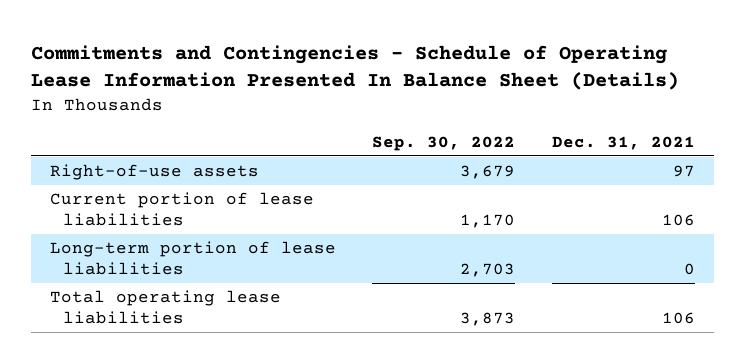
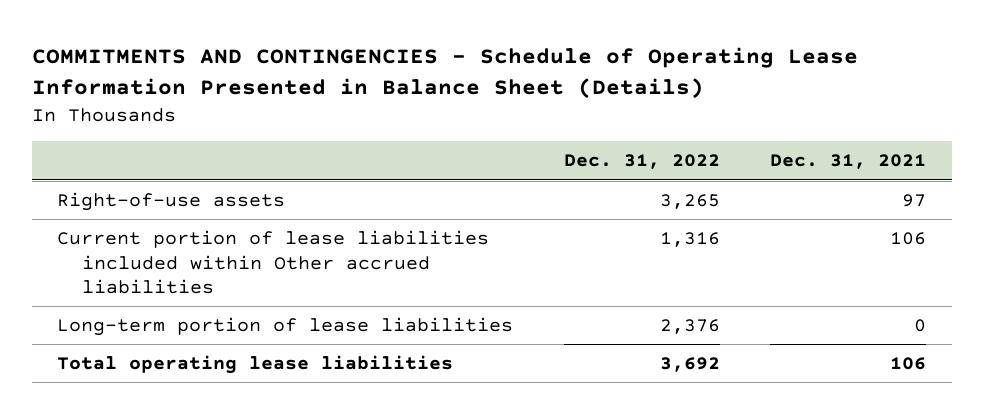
- Commitments and Contingencies - Schedule of Operating Lease Information Presented In Balance Sheet (Details)
+ COMMITMENTS AND CONTINGENCIES - Schedule of Operating Lease Information Presented in Balance Sheet (Details)
- | Sep. 30, 2022 | Dec. 31, 2021
+ | Dec. 31, 2022 | Dec. 31, 2021
- Current portion of lease liabilities | 1,170 | 106
+ Current portion of lease liabilities included within Other accrued liabilities | 1,316 | 106

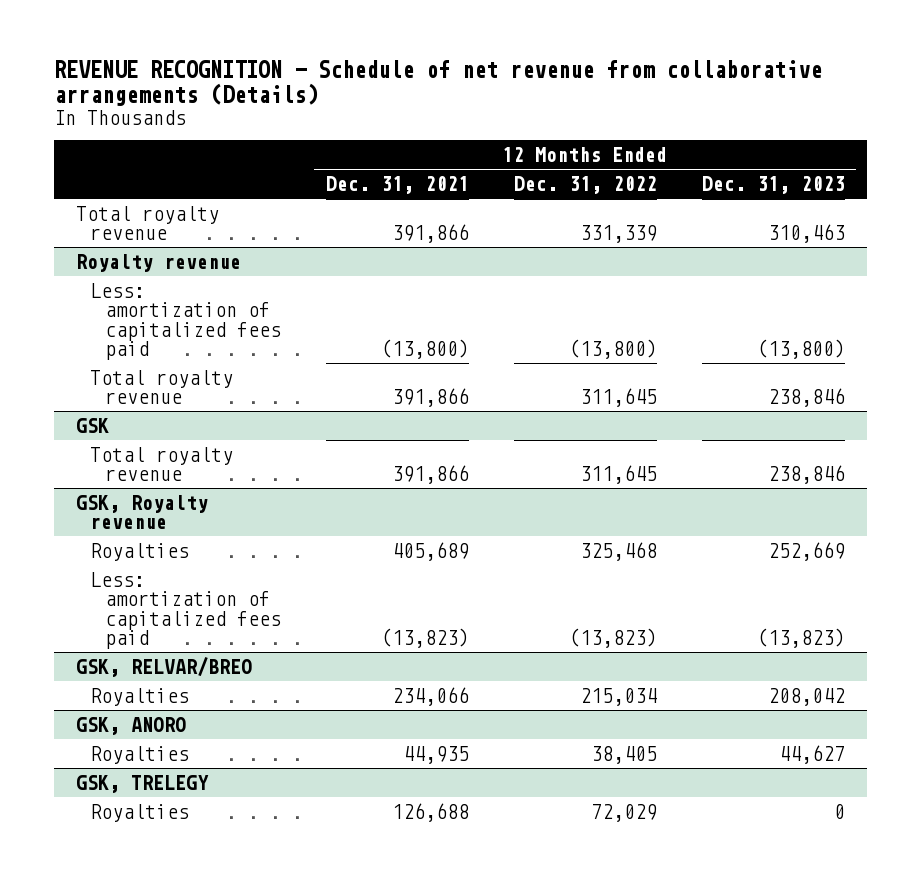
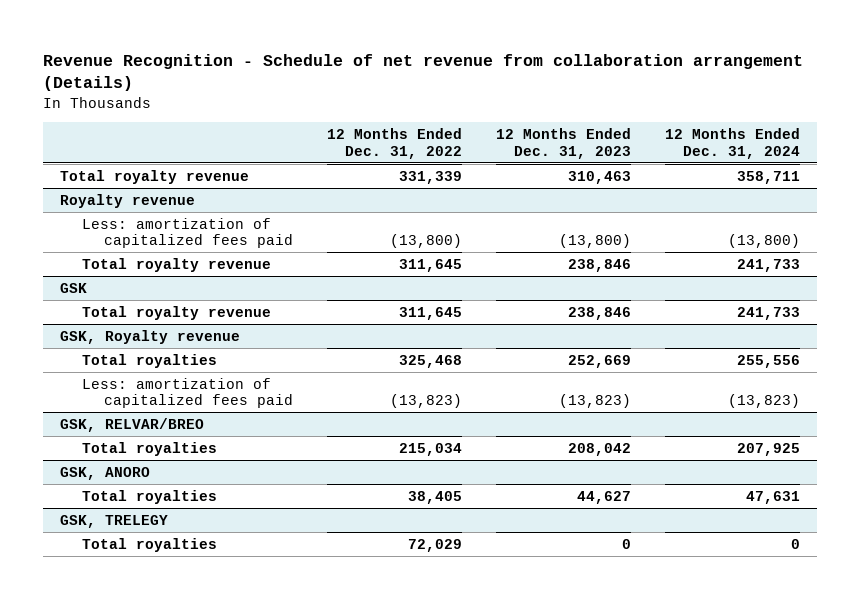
- REVENUE RECOGNITION - Schedule of net revenue from collaborative arrangements (Details)
+ Revenue Recognition - Schedule of net revenue from collaboration arrangement (Details)
- | 12 Months Ended Dec. 31, 2021 | 12 Months Ended Dec. 31, 2022 | 12 Months Ended Dec. 31, 2023
+ | 12 Months Ended Dec. 31, 2022 | 12 Months Ended Dec. 31, 2023 | 12 Months Ended Dec. 31, 2024
@ GSK, Royalty revenue
- Royalties | 405,689 | 325,468 | 252,669
+ Total royalties | 325,468 | 252,669 | 255,556
@ GSK, RELVAR/BREO
- Royalties | 234,066 | 215,034 | 208,042
+ Total royalties | 215,034 | 208,042 | 207,925
@ GSK, ANORO
- Royalties | 44,935 | 38,405 | 44,627
+ Total royalties | 38,405 | 44,627 | 47,631
@ GSK, TRELEGY
- Royalties | 126,688 | 72,029 | 0
+ Total royalties | 72,029 | 0 | 0

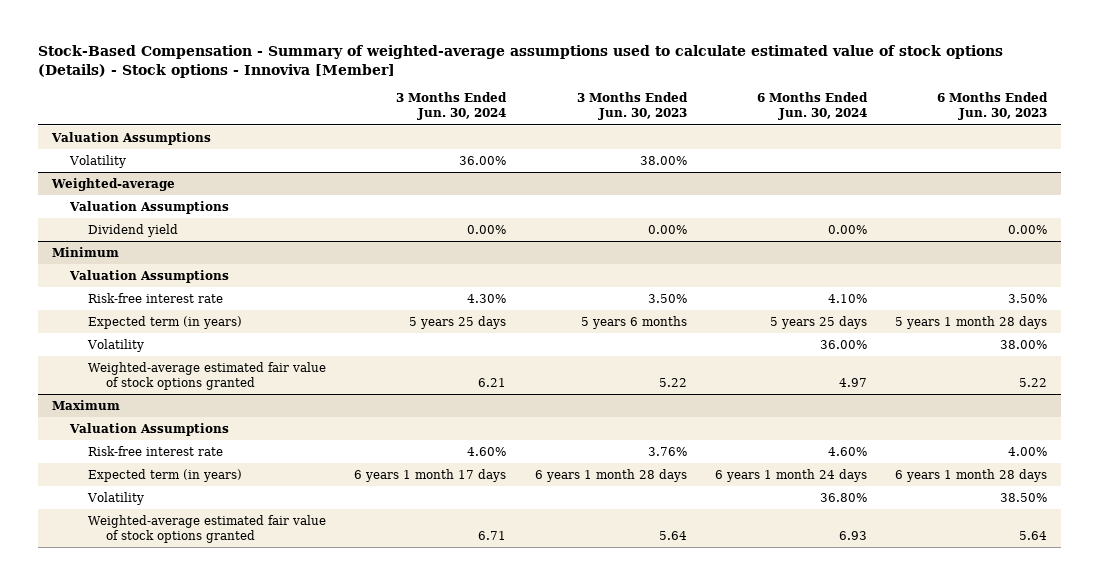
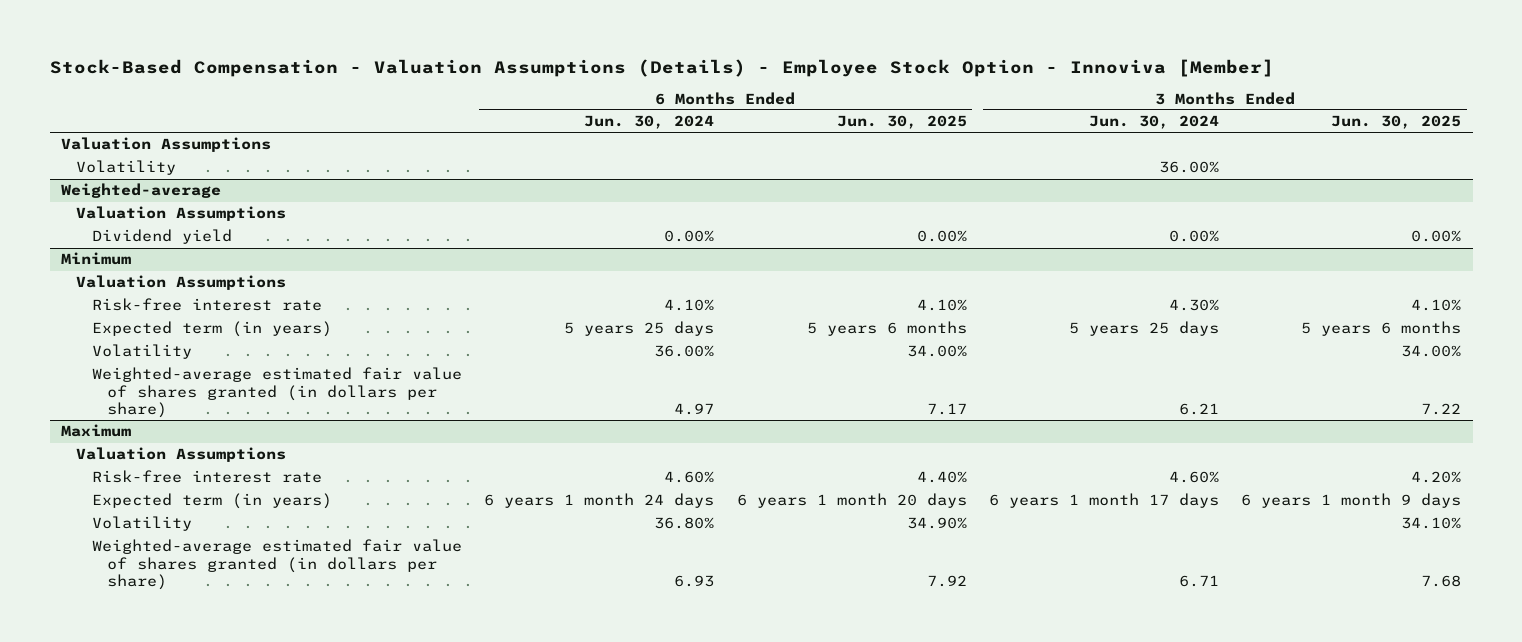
- Stock-Based Compensation - Summary of weighted-average assumptions used to calculate estimated value of stock options (Details) - Stock options - Innoviva [Member]
+ Stock-Based Compensation - Valuation Assumptions (Details) - Employee Stock Option - Innoviva [Member]
- | 3 Months Ended Jun. 30, 2024 | 3 Months Ended Jun. 30, 2023 | 6 Months Ended Jun. 30, 2024 | 6 Months Ended Jun. 30, 2023
+ | 6 Months Ended Jun. 30, 2024 | 6 Months Ended Jun. 30, 2025 | 3 Months Ended Jun. 30, 2024 | 3 Months Ended Jun. 30, 2025
@ Minimum
- Weighted-average estimated fair value of stock options granted | 6.21 | 5.22 | 4.97 | 5.22
+ Weighted-average estimated fair value of shares granted (in dollars per share) | 4.97 | 7.17 | 6.21 | 7.22
@ Maximum
- Weighted-average estimated fair value of stock options granted | 6.71 | 5.64 | 6.93 | 5.64
+ Weighted-average estimated fair value of shares granted (in dollars per share) | 6.93 | 7.92 | 6.71 | 7.68

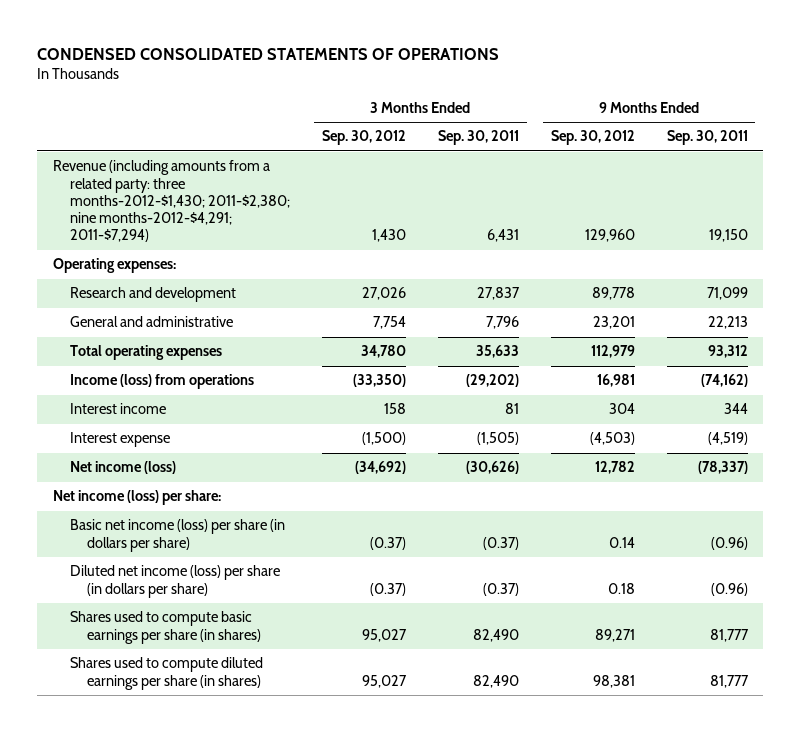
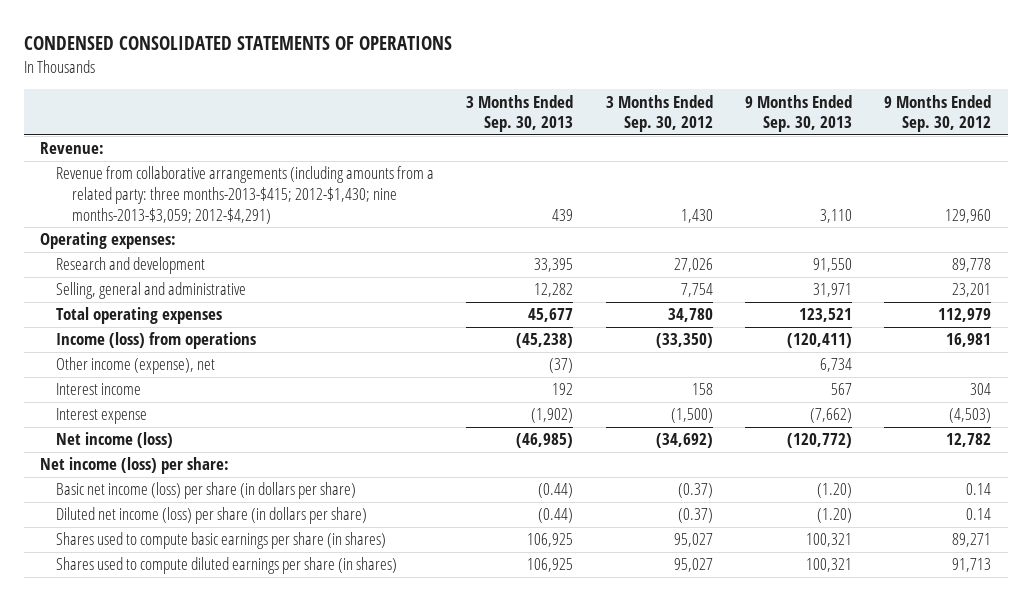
- | 3 Months Ended Sep. 30, 2012 | 3 Months Ended Sep. 30, 2011 | 9 Months Ended Sep. 30, 2012 | 9 Months Ended Sep. 30, 2011
+ | 3 Months Ended Sep. 30, 2013 | 3 Months Ended Sep. 30, 2012 | 9 Months Ended Sep. 30, 2013 | 9 Months Ended Sep. 30, 2012
- Revenue (including amounts from a related party: three months-2012-$1,430; 2011-$2,380; nine months-2012-$4,291; 2011-$7,294) | 1,430 | 6,431 | 129,960 | 19,150
+ Revenue:
+ Revenue from collaborative arrangements (including amounts from a related party: three months-2013-$415; 2012-$1,430; nine months-2013-$3,059; 2012-$4,291) | 439 | 1,430 | 3,110 | 129,960
- General and administrative | 7,754 | 7,796 | 23,201 | 22,213
+ Selling, general and administrative | 12,282 | 7,754 | 31,971 | 23,201
+ Other income (expense), net | (37) | | 6,734 |
- Diluted net income (loss) per share (in dollars per share) | (0.37) | (0.37) | 0.18 | (0.96)
+ Diluted net income (loss) per share (in dollars per share) | (0.44) | (0.37) | (1.20) | 0.14
- Shares used to compute diluted earnings per share (in shares) | 95,027 | 82,490 | 98,381 | 81,777
+ Shares used to compute diluted earnings per share (in shares) | 106,925 | 95,027 | 100,321 | 91,713

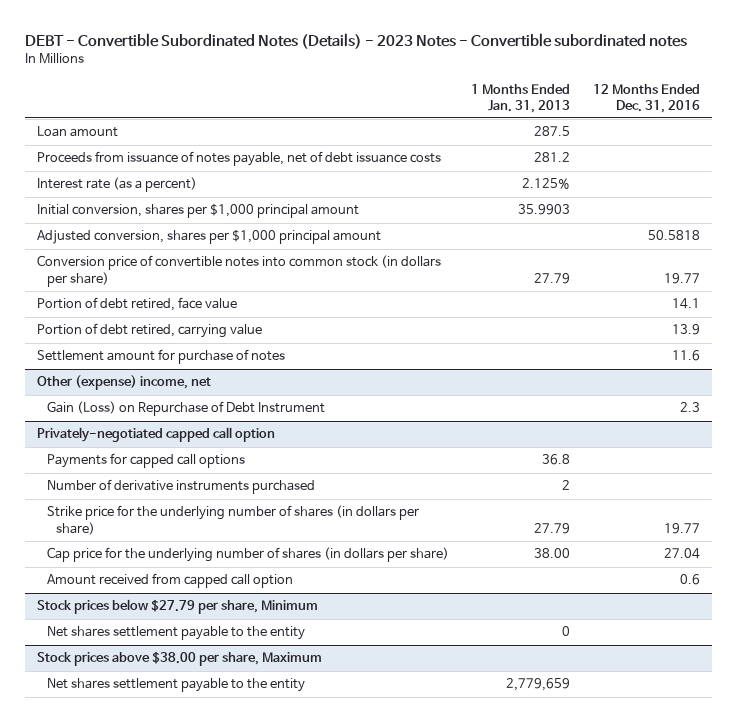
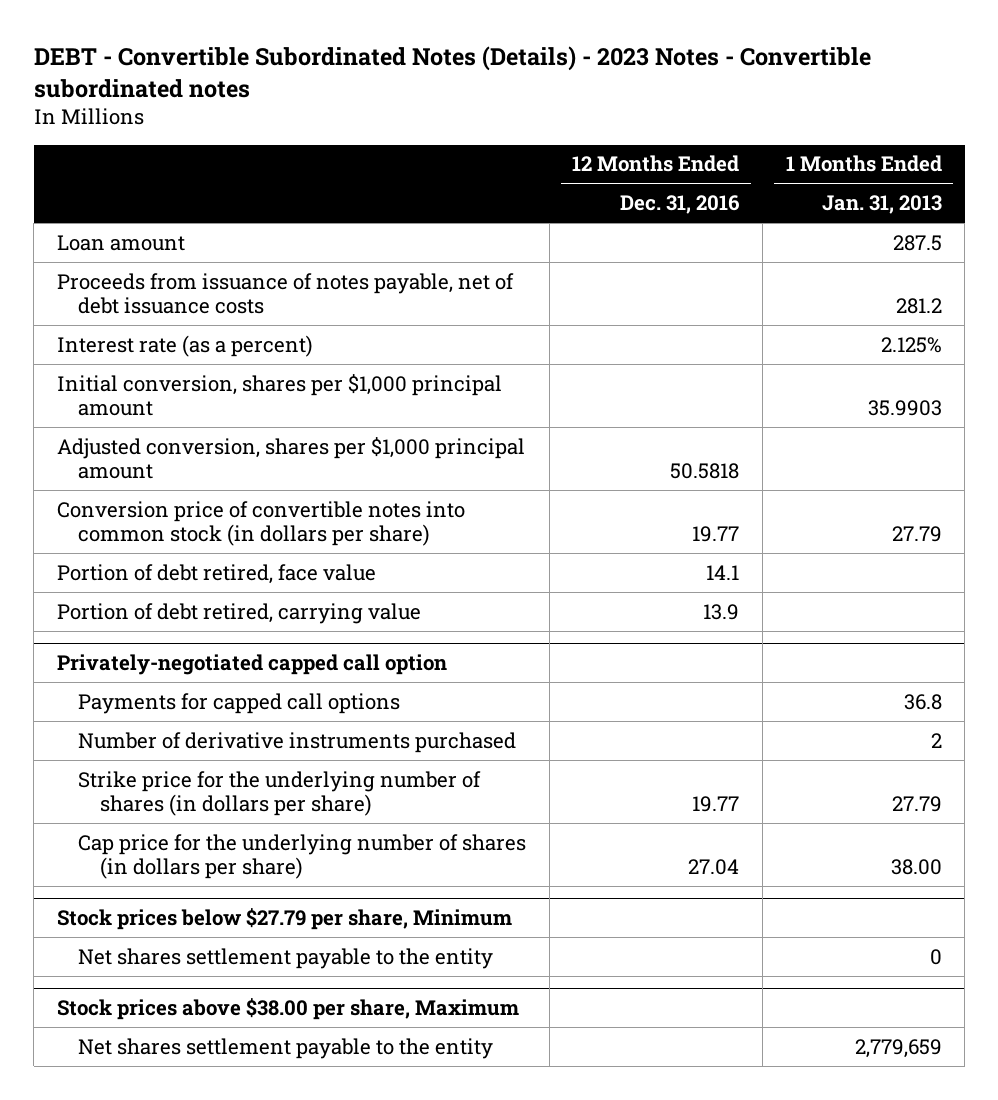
- | 1 Months Ended Jan. 31, 2013 | 12 Months Ended Dec. 31, 2016
+ | 12 Months Ended Dec. 31, 2016 | 1 Months Ended Jan. 31, 2013
- Settlement amount for purchase of notes | | 11.6
- Other (expense) income, net
- Gain (Loss) on Repurchase of Debt Instrument | | 2.3
@ Privately-negotiated capped call option
- Amount received from capped call option | | 0.6

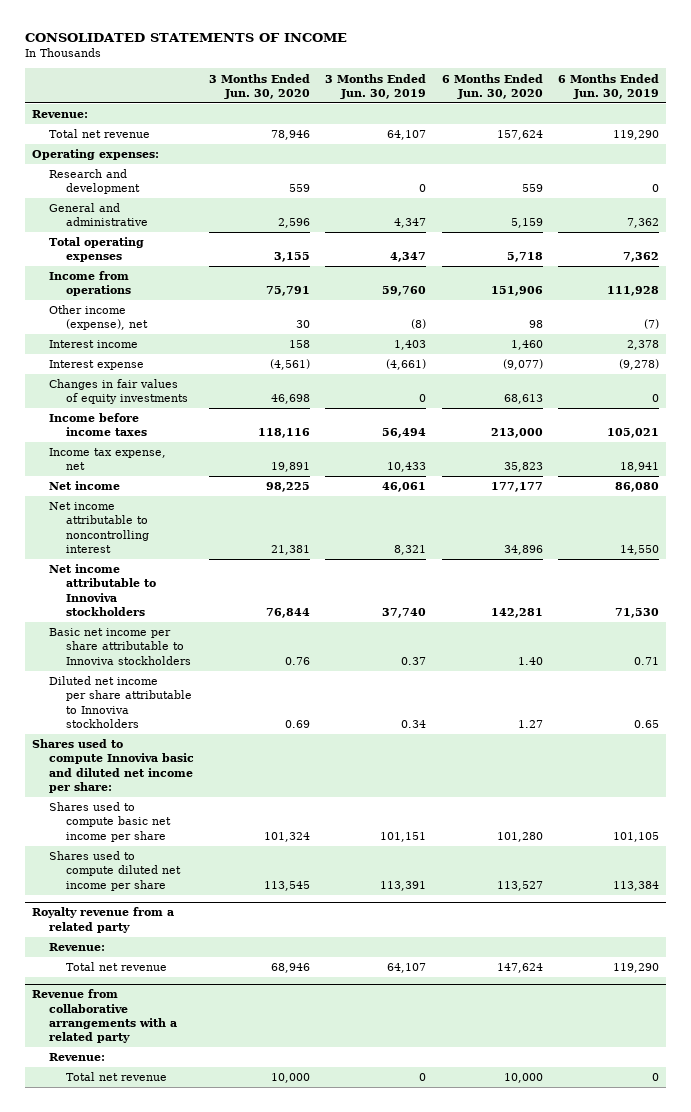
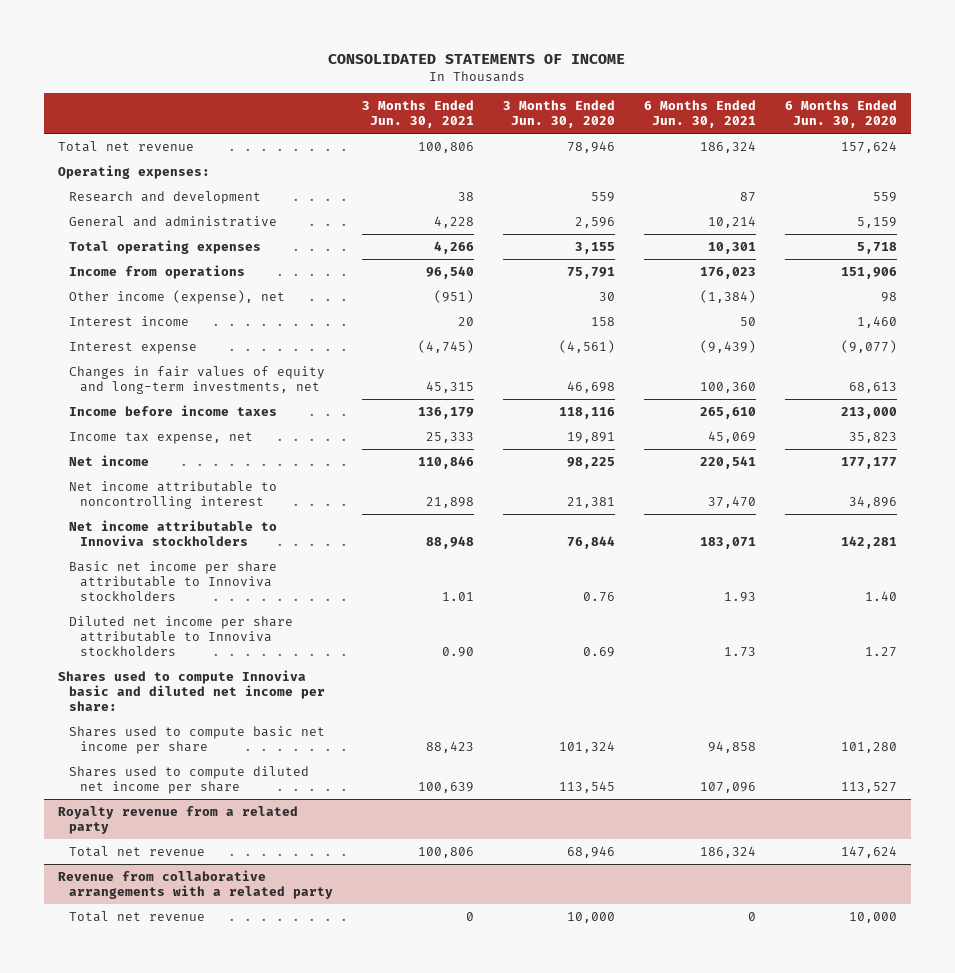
- | 3 Months Ended Jun. 30, 2020 | 3 Months Ended Jun. 30, 2019 | 6 Months Ended Jun. 30, 2020 | 6 Months Ended Jun. 30, 2019
+ | 3 Months Ended Jun. 30, 2021 | 3 Months Ended Jun. 30, 2020 | 6 Months Ended Jun. 30, 2021 | 6 Months Ended Jun. 30, 2020
- Revenue:
- Changes in fair values of equity investments | 46,698 | 0 | 68,613 | 0
+ Changes in fair values of equity and long-term investments, net | 45,315 | 46,698 | 100,360 | 68,613
@ Royalty revenue from a related party
- Revenue:
@ Revenue from collaborative arrangements with a related party
- Revenue:

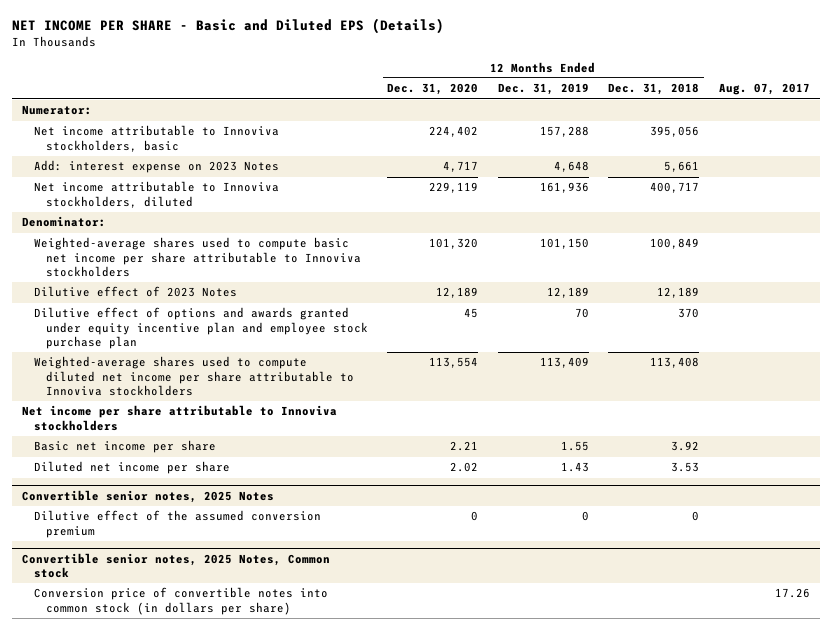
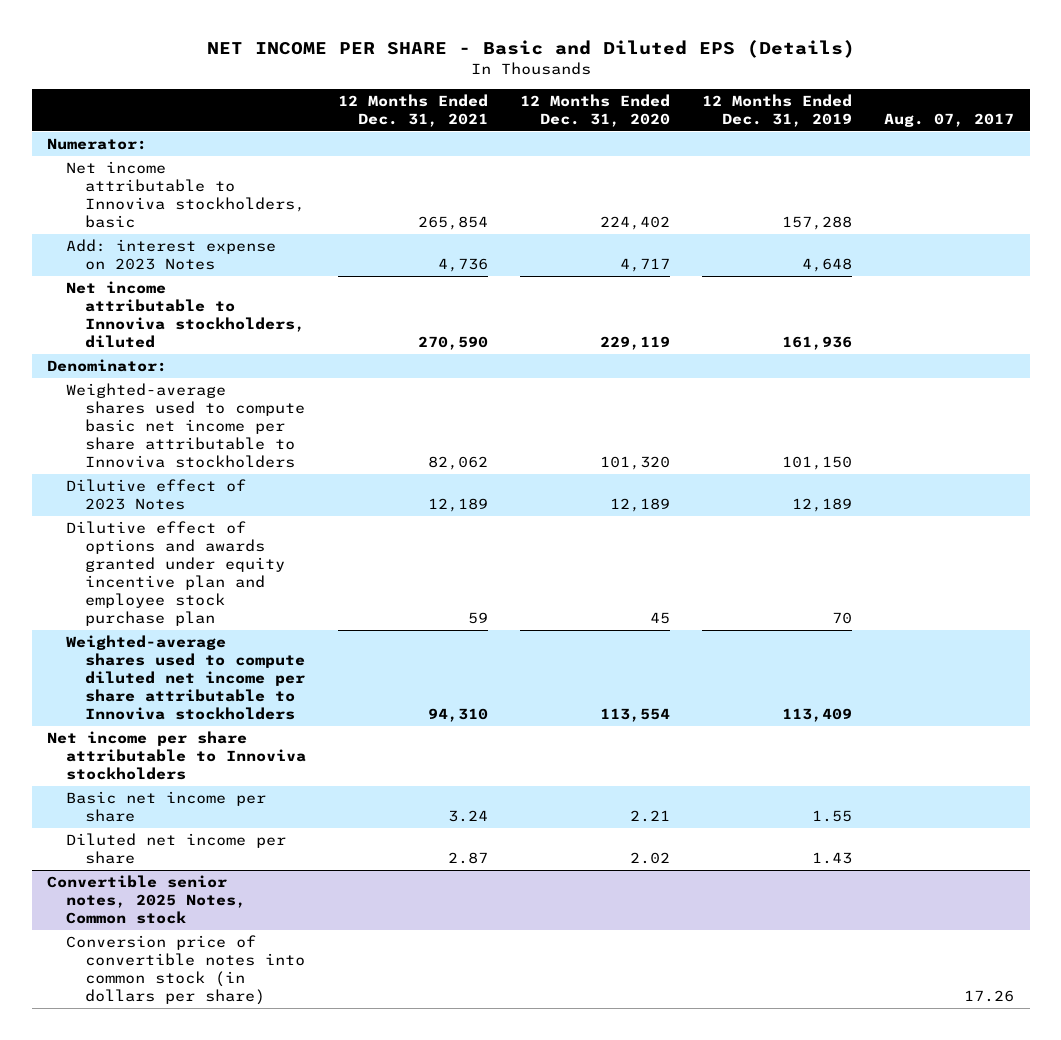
- | 12 Months Ended Dec. 31, 2020 | 12 Months Ended Dec. 31, 2019 | 12 Months Ended Dec. 31, 2018 | Aug. 07, 2017
+ | 12 Months Ended Dec. 31, 2021 | 12 Months Ended Dec. 31, 2020 | 12 Months Ended Dec. 31, 2019 | Aug. 07, 2017
- Convertible senior notes, 2025 Notes
- Dilutive effect of the assumed conversion premium | 0 | 0 | 0 |

